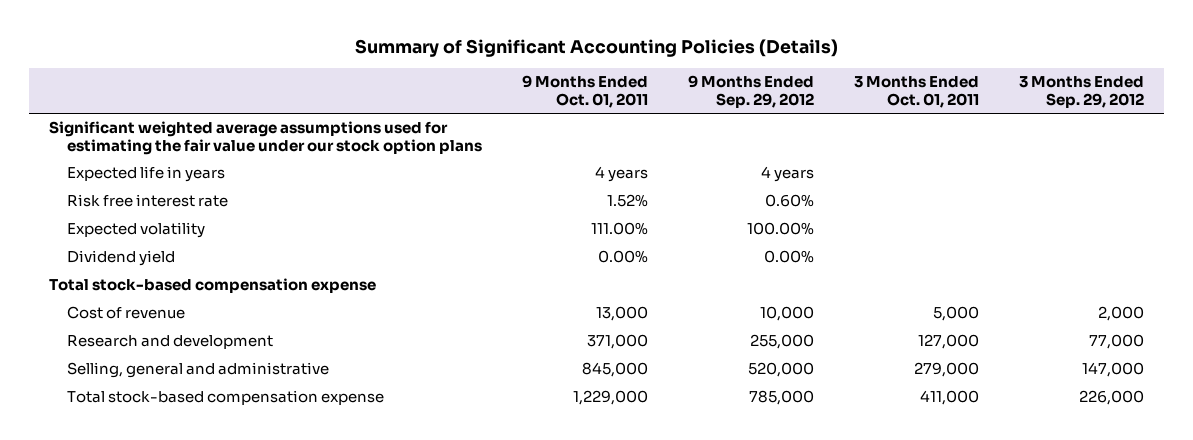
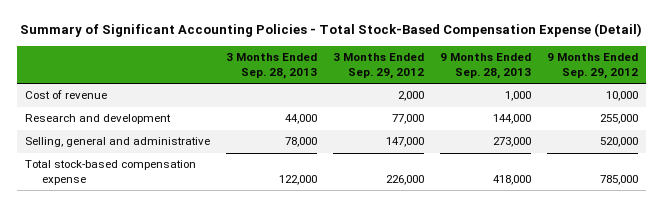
- Summary of Significant Accounting Policies (Details)
+ Summary of Significant Accounting Policies - Total Stock-Based Compensation Expense (Detail)
- | 9 Months Ended Oct. 01, 2011 | 9 Months Ended Sep. 29, 2012 | 3 Months Ended Oct. 01, 2011 | 3 Months Ended Sep. 29, 2012
+ | 3 Months Ended Sep. 28, 2013 | 3 Months Ended Sep. 29, 2012 | 9 Months Ended Sep. 28, 2013 | 9 Months Ended Sep. 29, 2012
- Significant weighted average assumptions used for estimating the fair value under our stock option plans
- Expected life in years | 4 years | 4 years | |
- Risk free interest rate | 1.52% | 0.60% | |
- Expected volatility | 111.00% | 100.00% | |
- Dividend yield | 0.00% | 0.00% | |
- Total stock-based compensation expense

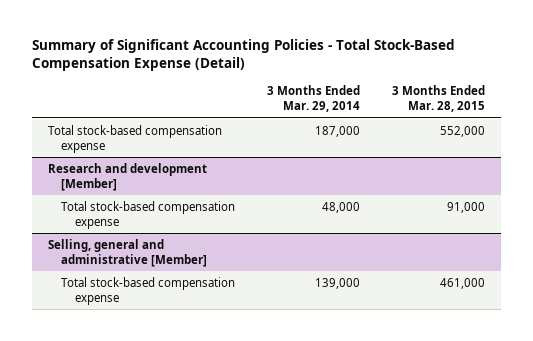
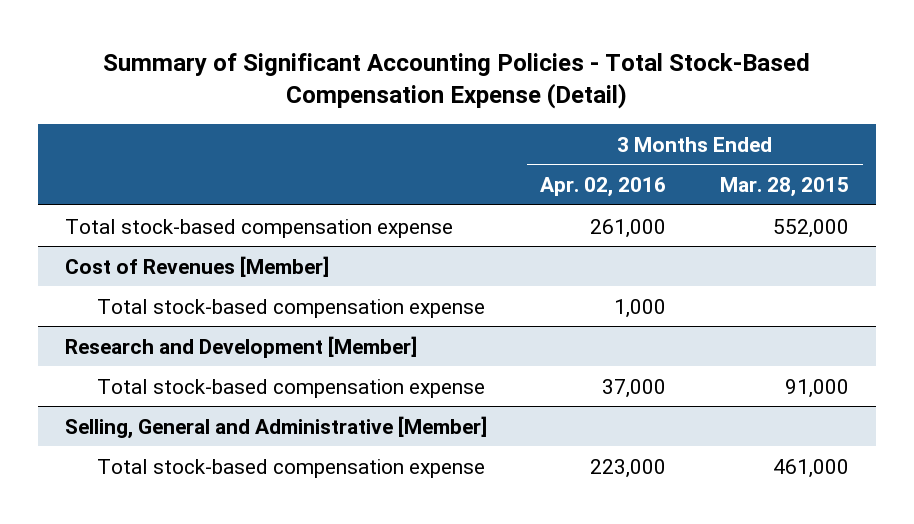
- | 3 Months Ended Mar. 29, 2014 | 3 Months Ended Mar. 28, 2015
+ | 3 Months Ended Apr. 02, 2016 | 3 Months Ended Mar. 28, 2015
- Research and development [Member]
+ Cost of Revenues [Member]
+ Total stock-based compensation expense | 1,000 |
+ Research and Development [Member]
- Selling, general and administrative [Member]
+ Selling, General and Administrative [Member]

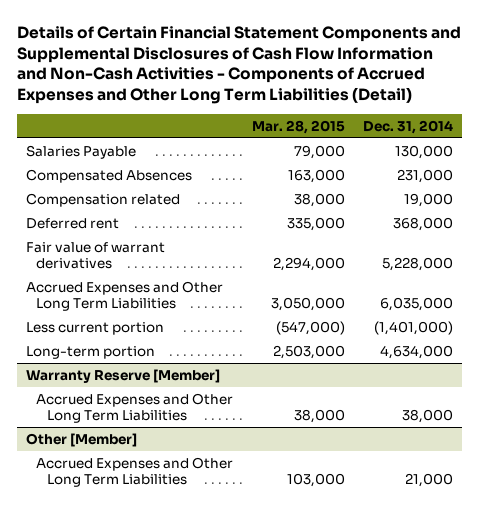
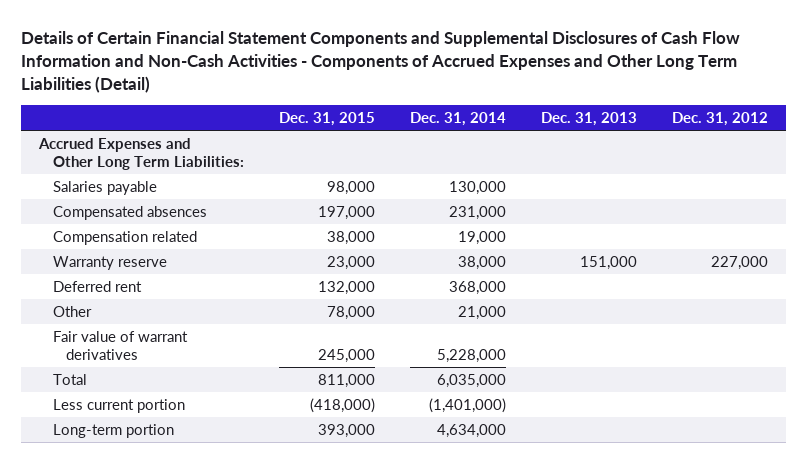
- | Mar. 28, 2015 | Dec. 31, 2014
+ | Dec. 31, 2015 | Dec. 31, 2014 | Dec. 31, 2013 | Dec. 31, 2012
- Salaries Payable | 79,000 | 130,000
- Compensated Absences | 163,000 | 231,000
+ Accrued Expenses and Other Long Term Liabilities:
+ Salaries payable | 98,000 | 130,000 | |
+ Compensated absences | 197,000 | 231,000 | |
+ Warranty reserve | 23,000 | 38,000 | 151,000 | 227,000
+ Other | 78,000 | 21,000 | |
- Accrued Expenses and Other Long Term Liabilities | 3,050,000 | 6,035,000
+ Total | 811,000 | 6,035,000 | |
- Warranty Reserve [Member]
- Accrued Expenses and Other Long Term Liabilities | 38,000 | 38,000
- Other [Member]
- Accrued Expenses and Other Long Term Liabilities | 103,000 | 21,000

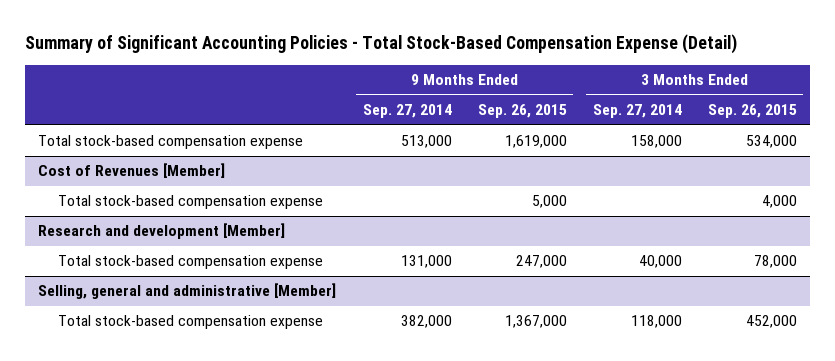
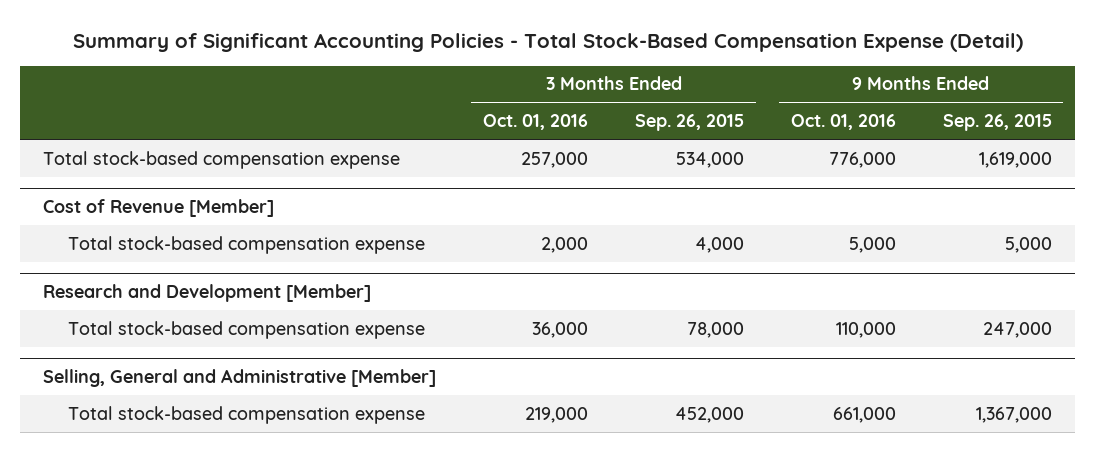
- | 9 Months Ended Sep. 27, 2014 | 9 Months Ended Sep. 26, 2015 | 3 Months Ended Sep. 27, 2014 | 3 Months Ended Sep. 26, 2015
+ | 3 Months Ended Oct. 01, 2016 | 3 Months Ended Sep. 26, 2015 | 9 Months Ended Oct. 01, 2016 | 9 Months Ended Sep. 26, 2015
- Cost of Revenues [Member]
+ Cost of Revenue [Member]
- Research and development [Member]
+ Research and Development [Member]
- Selling, general and administrative [Member]
+ Selling, General and Administrative [Member]

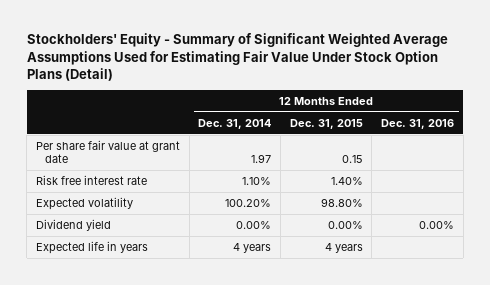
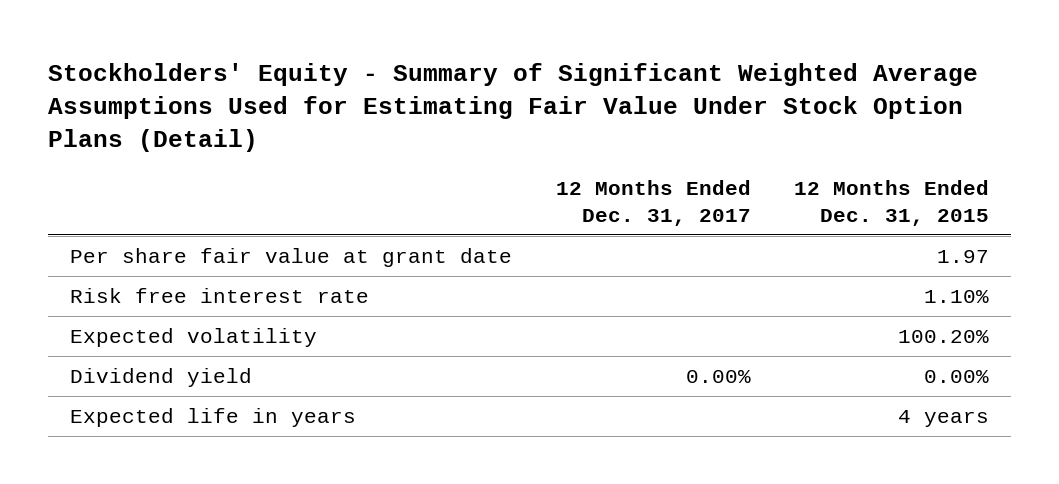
- | 12 Months Ended Dec. 31, 2014 | 12 Months Ended Dec. 31, 2015 | 12 Months Ended Dec. 31, 2016
+ | 12 Months Ended Dec. 31, 2017 | 12 Months Ended Dec. 31, 2015
- Per share fair value at grant date | 1.97 | 0.15 |
- Risk free interest rate | 1.10% | 1.40% |
- Expected volatility | 100.20% | 98.80% |
+ Per share fair value at grant date | | 1.97
+ Risk free interest rate | | 1.10%
+ Expected volatility | | 100.20%

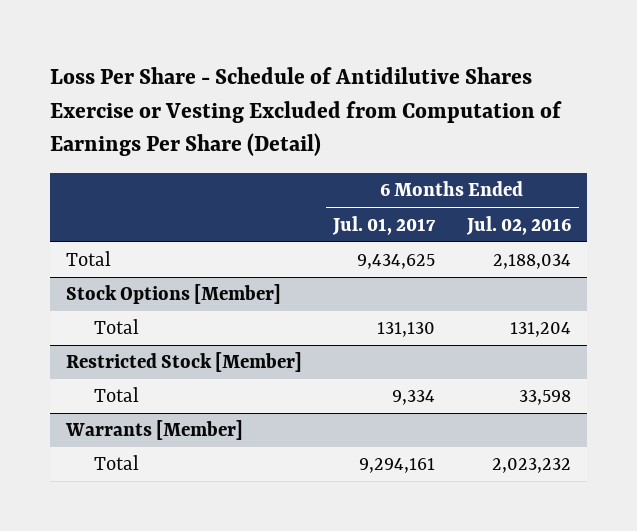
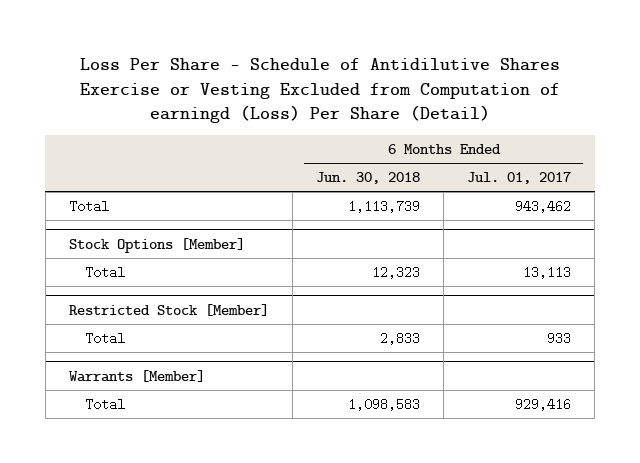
- Loss Per Share - Schedule of Antidilutive Shares Exercise or Vesting Excluded from Computation of Earnings Per Share (Detail)
+ Loss Per Share - Schedule of Antidilutive Shares Exercise or Vesting Excluded from Computation of earningd (Loss) Per Share (Detail)
- | 6 Months Ended Jul. 01, 2017 | 6 Months Ended Jul. 02, 2016
+ | 6 Months Ended Jun. 30, 2018 | 6 Months Ended Jul. 01, 2017
- Total | 9,434,625 | 2,188,034
+ Total | 1,113,739 | 943,462
@ Stock Options [Member]
- Total | 131,130 | 131,204
+ Total | 12,323 | 13,113
@ Restricted Stock [Member]
- Total | 9,334 | 33,598
+ Total | 2,833 | 933
@ Warrants [Member]
- Total | 9,294,161 | 2,023,232
+ Total | 1,098,583 | 929,416

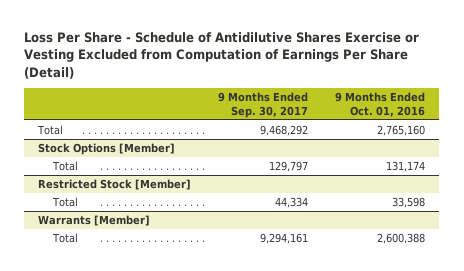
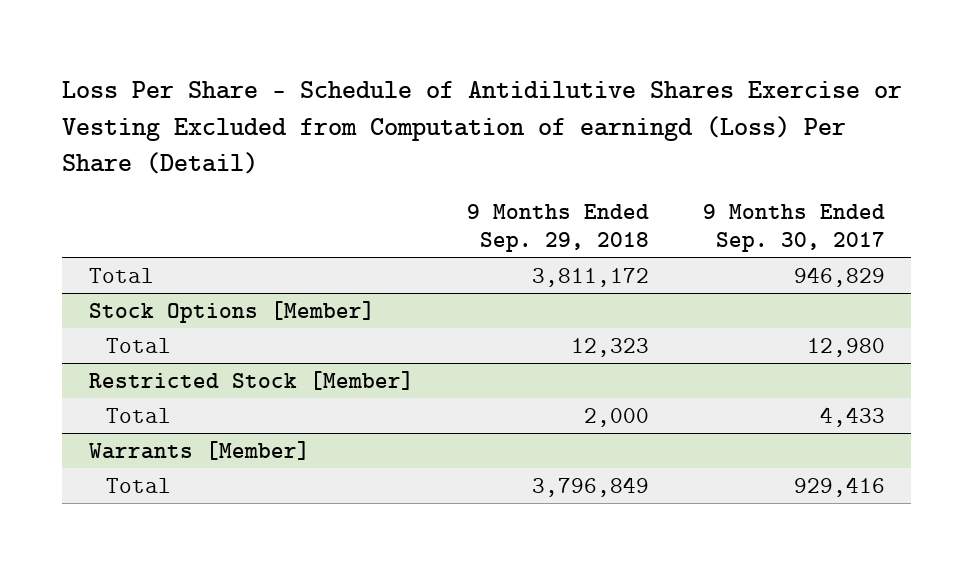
- Loss Per Share - Schedule of Antidilutive Shares Exercise or Vesting Excluded from Computation of Earnings Per Share (Detail)
+ Loss Per Share - Schedule of Antidilutive Shares Exercise or Vesting Excluded from Computation of earningd (Loss) Per Share (Detail)
- | 9 Months Ended Sep. 30, 2017 | 9 Months Ended Oct. 01, 2016
+ | 9 Months Ended Sep. 29, 2018 | 9 Months Ended Sep. 30, 2017
- Total | 9,468,292 | 2,765,160
+ Total | 3,811,172 | 946,829
@ Stock Options [Member]
- Total | 129,797 | 131,174
+ Total | 12,323 | 12,980
@ Restricted Stock [Member]
- Total | 44,334 | 33,598
+ Total | 2,000 | 4,433
@ Warrants [Member]
- Total | 9,294,161 | 2,600,388
+ Total | 3,796,849 | 929,416

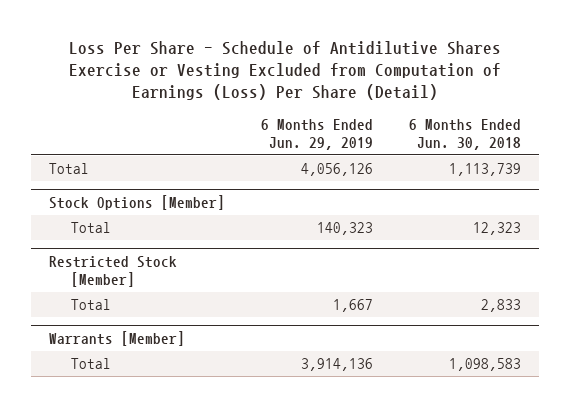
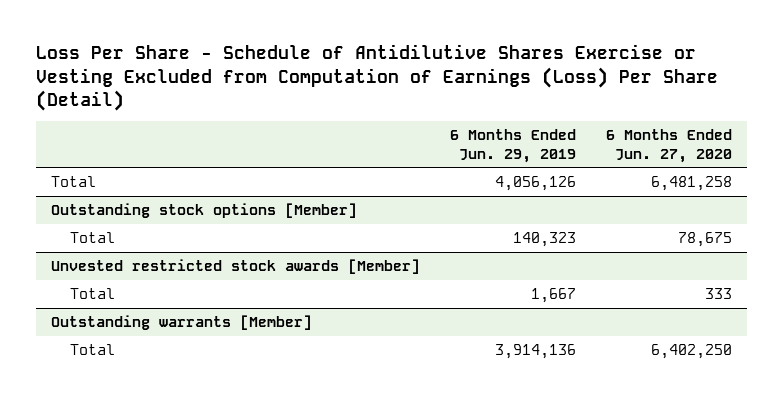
- | 6 Months Ended Jun. 29, 2019 | 6 Months Ended Jun. 30, 2018
+ | 6 Months Ended Jun. 29, 2019 | 6 Months Ended Jun. 27, 2020
- Stock Options [Member]
+ Outstanding stock options [Member]
- Restricted Stock [Member]
+ Unvested restricted stock awards [Member]
- Warrants [Member]
+ Outstanding warrants [Member]

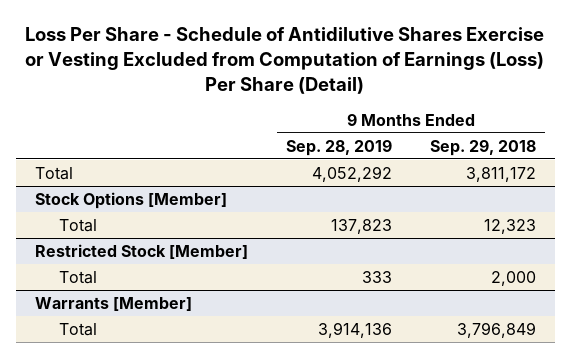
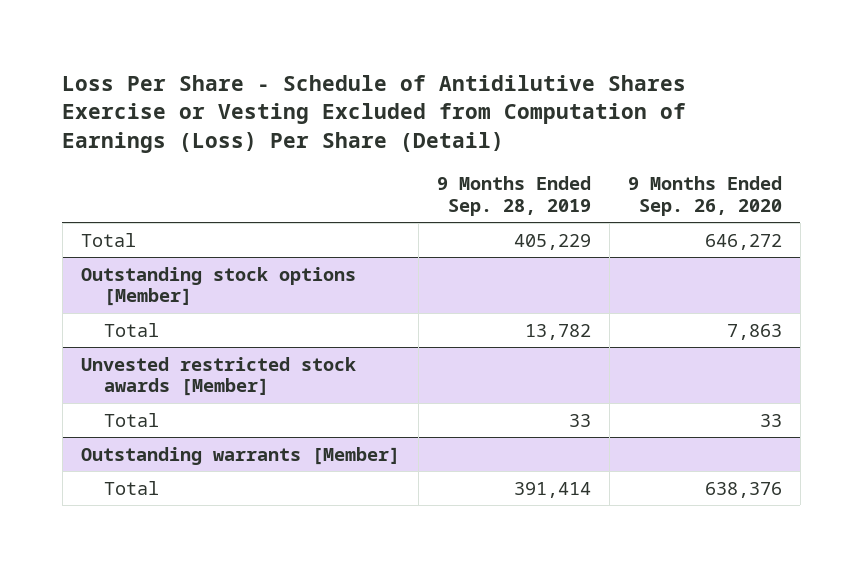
- | 9 Months Ended Sep. 28, 2019 | 9 Months Ended Sep. 29, 2018
+ | 9 Months Ended Sep. 28, 2019 | 9 Months Ended Sep. 26, 2020
- Total | 4,052,292 | 3,811,172
- Stock Options [Member]
- Total | 137,823 | 12,323
- Restricted Stock [Member]
- Total | 333 | 2,000
- Warrants [Member]
- Total | 3,914,136 | 3,796,849
+ Total | 405,229 | 646,272
+ Outstanding stock options [Member]
+ Total | 13,782 | 7,863
+ Unvested restricted stock awards [Member]
+ Total | 33 | 33
+ Outstanding warrants [Member]
+ Total | 391,414 | 638,376

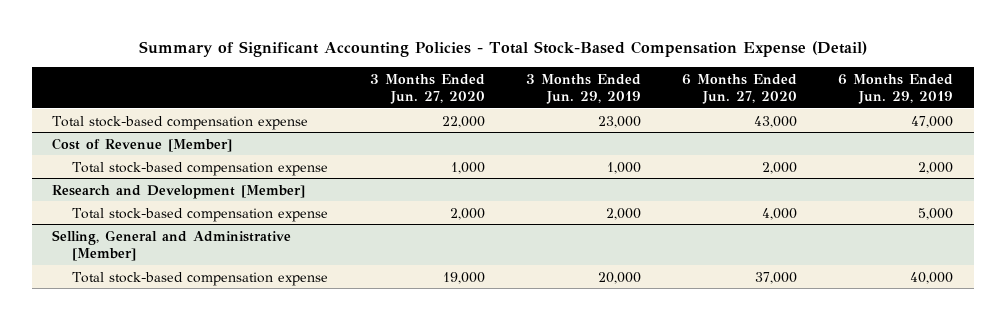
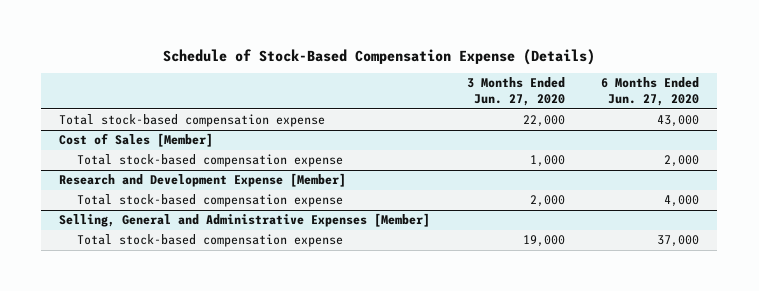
- Summary of Significant Accounting Policies - Total Stock-Based Compensation Expense (Detail)
+ Schedule of Stock-Based Compensation Expense (Details)
- | 3 Months Ended Jun. 27, 2020 | 3 Months Ended Jun. 29, 2019 | 6 Months Ended Jun. 27, 2020 | 6 Months Ended Jun. 29, 2019
+ | 3 Months Ended Jun. 27, 2020 | 6 Months Ended Jun. 27, 2020
- Cost of Revenue [Member]
+ Cost of Sales [Member]
- Research and Development [Member]
+ Research and Development Expense [Member]
- Selling, General and Administrative [Member]
+ Selling, General and Administrative Expenses [Member]

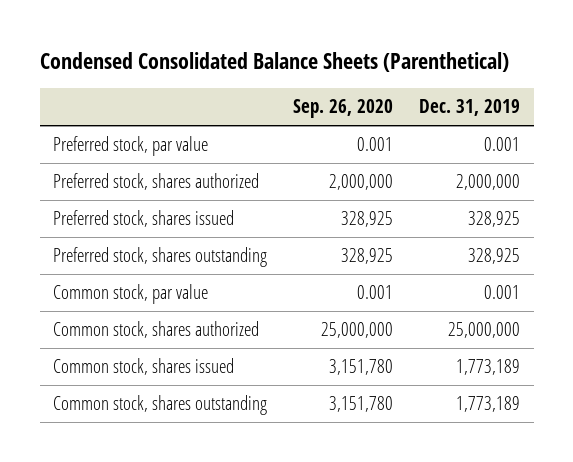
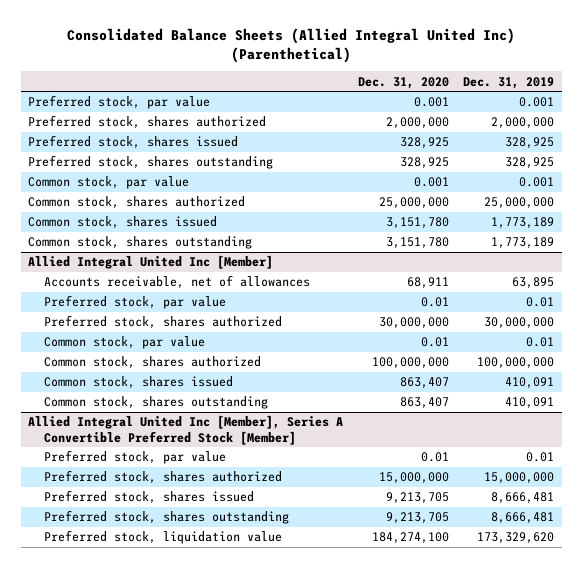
- Condensed Consolidated Balance Sheets (Parenthetical)
+ Consolidated Balance Sheets (Allied Integral United Inc) (Parenthetical)
- | Sep. 26, 2020 | Dec. 31, 2019
+ | Dec. 31, 2020 | Dec. 31, 2019
+ Allied Integral United Inc [Member]
+ Accounts receivable, net of allowances | 68,911 | 63,895
+ Preferred stock, par value | 0.01 | 0.01
+ Preferred stock, shares authorized | 30,000,000 | 30,000,000
+ Common stock, par value | 0.01 | 0.01
+ Common stock, shares authorized | 100,000,000 | 100,000,000
+ Common stock, shares issued | 863,407 | 410,091
+ Common stock, shares outstanding | 863,407 | 410,091
+ Allied Integral United Inc [Member], Series A Convertible Preferred Stock [Member]
+ Preferred stock, par value | 0.01 | 0.01
+ Preferred stock, shares authorized | 15,000,000 | 15,000,000
+ Preferred stock, shares issued | 9,213,705 | 8,666,481
+ Preferred stock, shares outstanding | 9,213,705 | 8,666,481
+ Preferred stock, liquidation value | 184,274,100 | 173,329,620

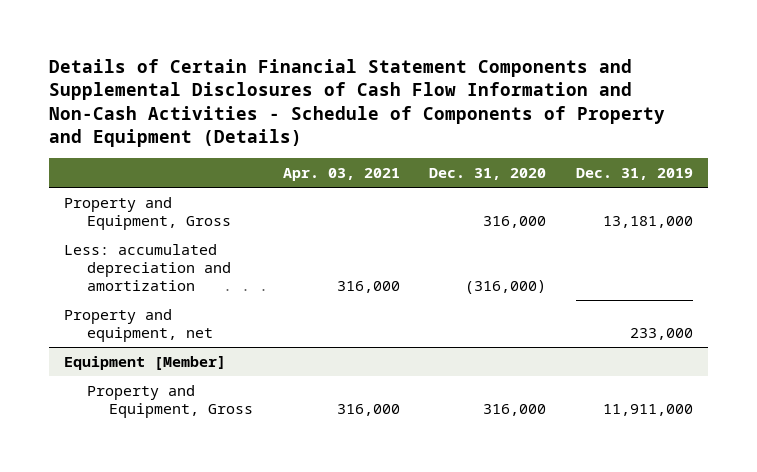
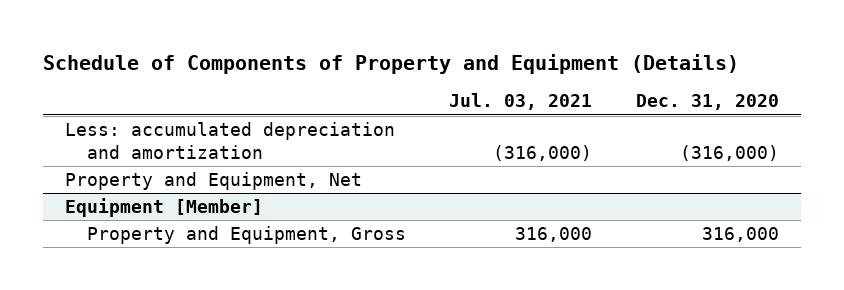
- Details of Certain Financial Statement Components and Supplemental Disclosures of Cash Flow Information and Non-Cash Activities - Schedule of Components of Property and Equipment (Details)
+ Schedule of Components of Property and Equipment (Details)
- | Apr. 03, 2021 | Dec. 31, 2020 | Dec. 31, 2019
+ | Jul. 03, 2021 | Dec. 31, 2020
- Property and Equipment, Gross | | 316,000 | 13,181,000
- Property and equipment, net | | | 233,000
+ Property and Equipment, Net

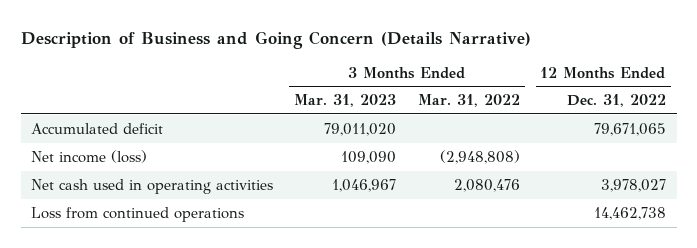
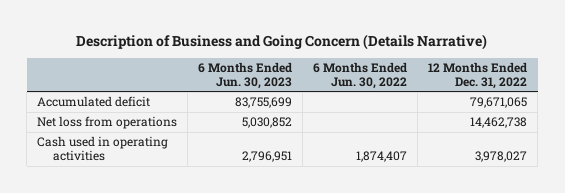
- | 3 Months Ended Mar. 31, 2023 | 3 Months Ended Mar. 31, 2022 | 12 Months Ended Dec. 31, 2022
+ | 6 Months Ended Jun. 30, 2023 | 6 Months Ended Jun. 30, 2022 | 12 Months Ended Dec. 31, 2022
- Net income (loss) | 109,090 | (2,948,808) |
- Net cash used in operating activities | 1,046,967 | 2,080,476 | 3,978,027
- Loss from continued operations | | | 14,462,738
+ Net loss from operations | 5,030,852 | | 14,462,738
+ Cash used in operating activities | 2,796,951 | 1,874,407 | 3,978,027

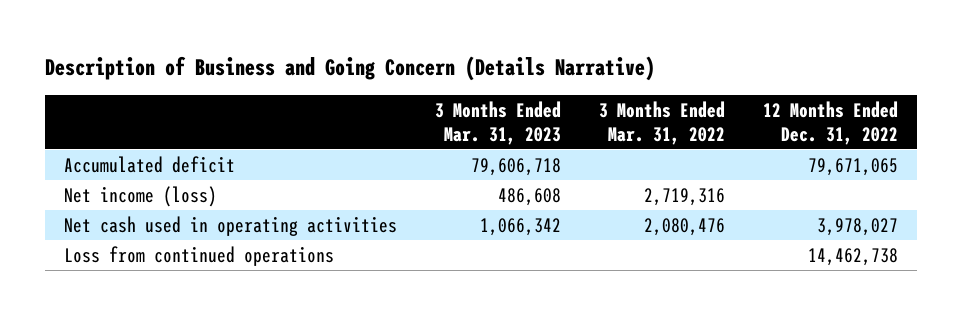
- | 6 Months Ended Jun. 30, 2023 | 6 Months Ended Jun. 30, 2022 | 12 Months Ended Dec. 31, 2022
+ | 3 Months Ended Mar. 31, 2023 | 3 Months Ended Mar. 31, 2022 | 12 Months Ended Dec. 31, 2022
- Net loss from operations | 5,030,852 | | 14,462,738
- Cash used in operating activities | 2,796,951 | 1,874,407 | 3,978,027
+ Net income (loss) | 486,608 | 2,719,316 |
+ Net cash used in operating activities | 1,066,342 | 2,080,476 | 3,978,027
+ Loss from continued operations | | | 14,462,738

